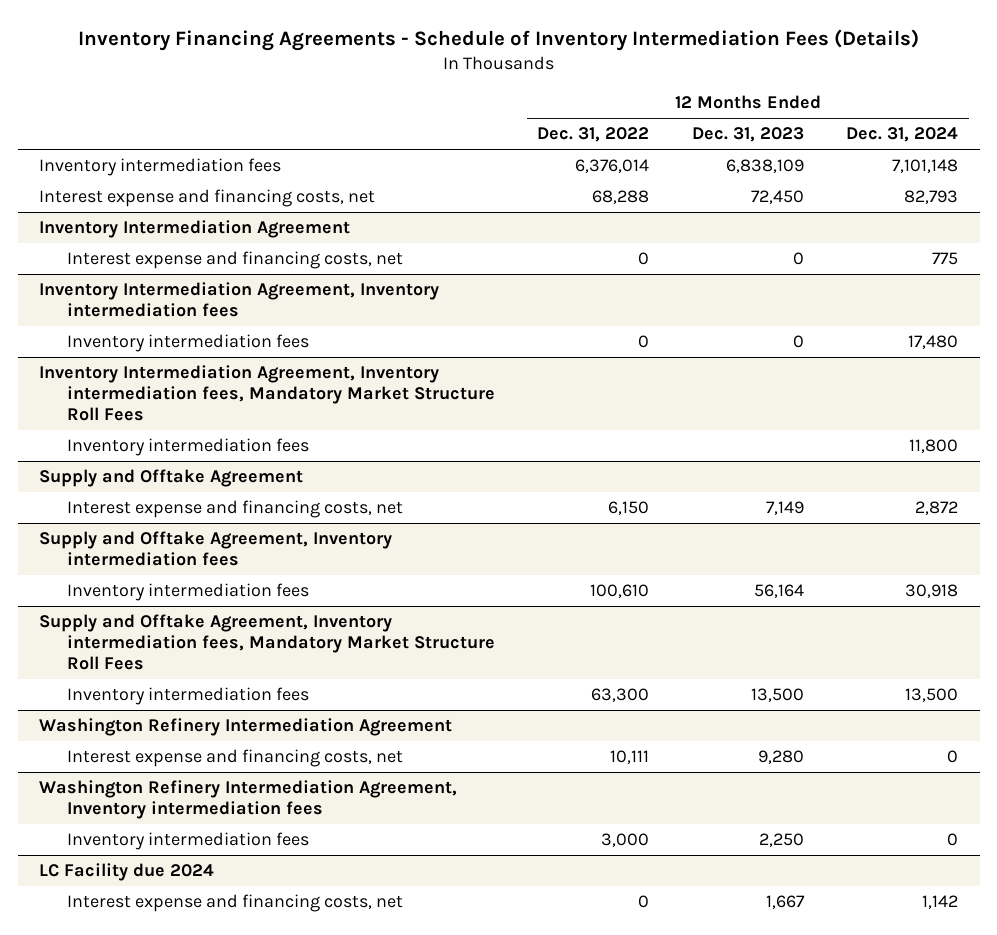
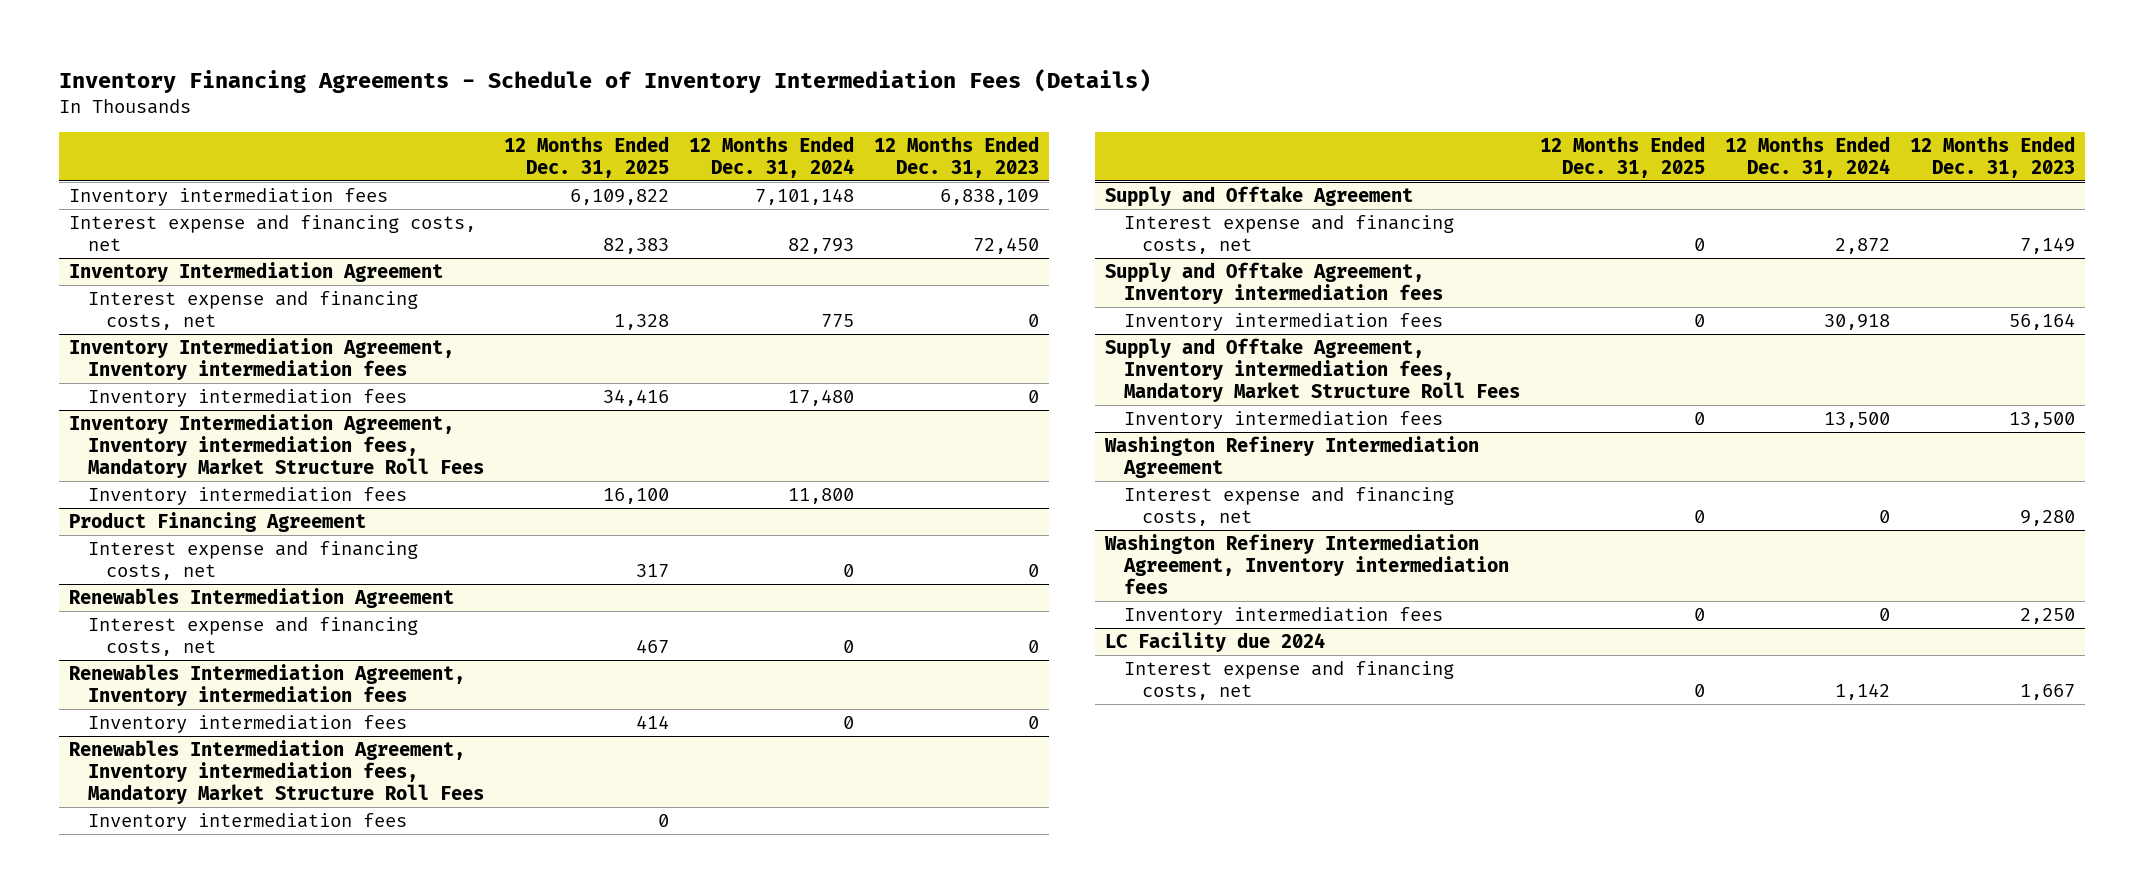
- | 12 Months Ended Dec. 31, 2022 | 12 Months Ended Dec. 31, 2023 | 12 Months Ended Dec. 31, 2024
+ | 12 Months Ended Dec. 31, 2025 | 12 Months Ended Dec. 31, 2024 | 12 Months Ended Dec. 31, 2023
+ Product Financing Agreement
+ Interest expense and financing costs, net | 317 | 0 | 0
+ Renewables Intermediation Agreement
+ Interest expense and financing costs, net | 467 | 0 | 0
+ Renewables Intermediation Agreement, Inventory intermediation fees
+ Inventory intermediation fees | 414 | 0 | 0
+ Renewables Intermediation Agreement, Inventory intermediation fees, Mandatory Market Structure Roll Fees
+ Inventory intermediation fees | 0 | |

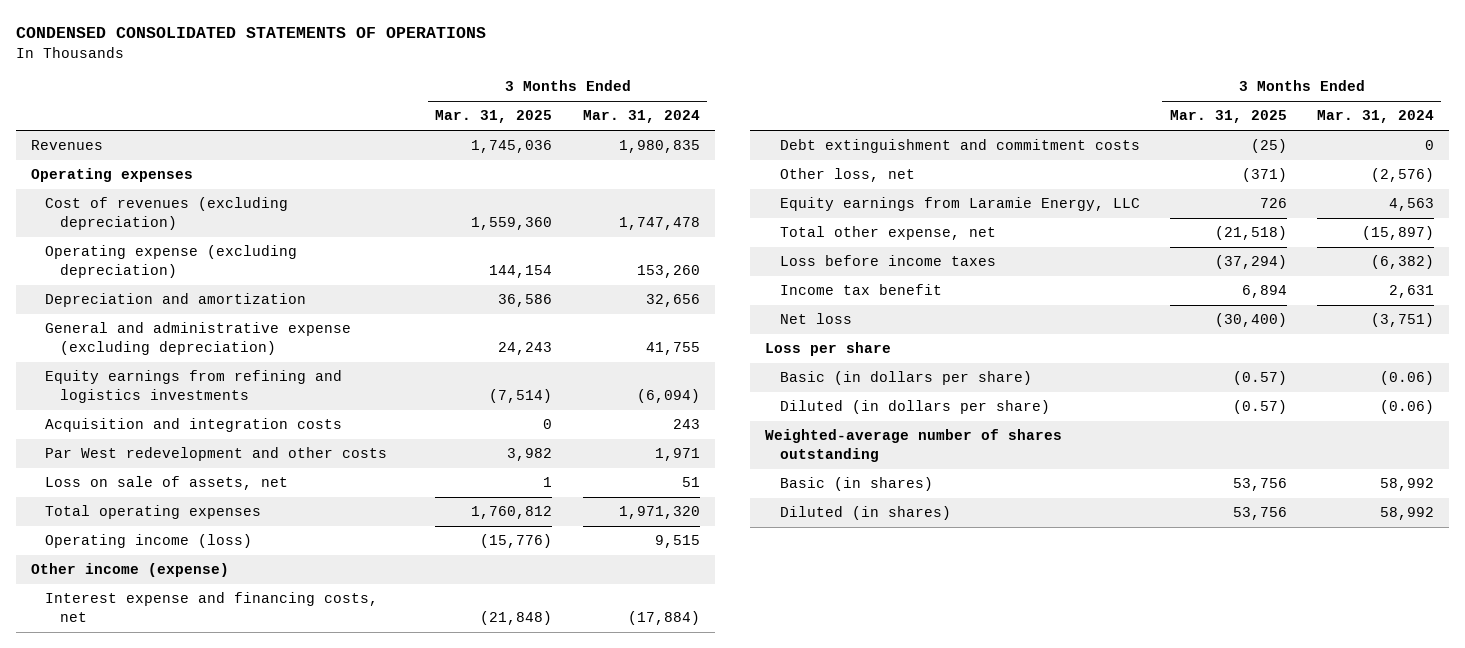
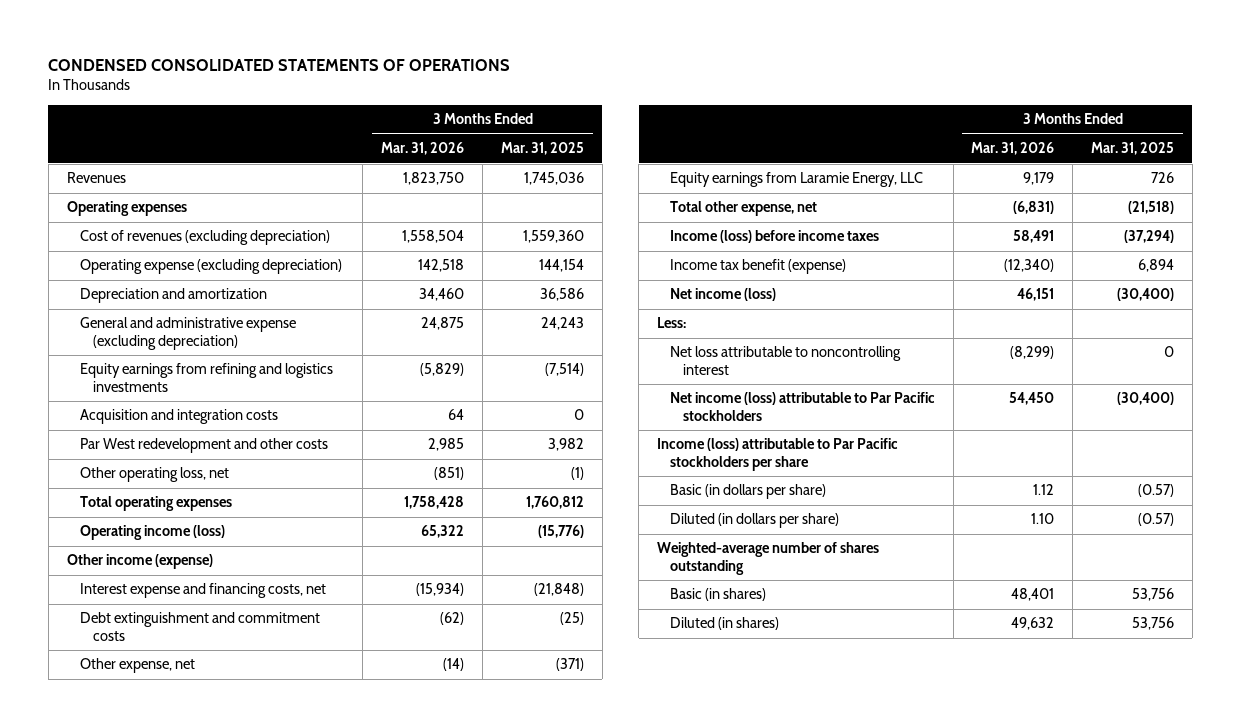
- | 3 Months Ended Mar. 31, 2025 | 3 Months Ended Mar. 31, 2024
+ | 3 Months Ended Mar. 31, 2026 | 3 Months Ended Mar. 31, 2025
- Loss on sale of assets, net | 1 | 51
+ Other operating loss, net | (851) | (1)
- Other loss, net | (371) | (2,576)
+ Other expense, net | (14) | (371)
- Loss before income taxes | (37,294) | (6,382)
- Income tax benefit | 6,894 | 2,631
- Net loss | (30,400) | (3,751)
- Loss per share
+ Income (loss) before income taxes | 58,491 | (37,294)
+ Income tax benefit (expense) | (12,340) | 6,894
+ Net income (loss) | 46,151 | (30,400)
+ Less:
+ Net loss attributable to noncontrolling interest | (8,299) | 0
+ Net income (loss) attributable to Par Pacific stockholders | 54,450 | (30,400)
+ Income (loss) attributable to Par Pacific stockholders per share

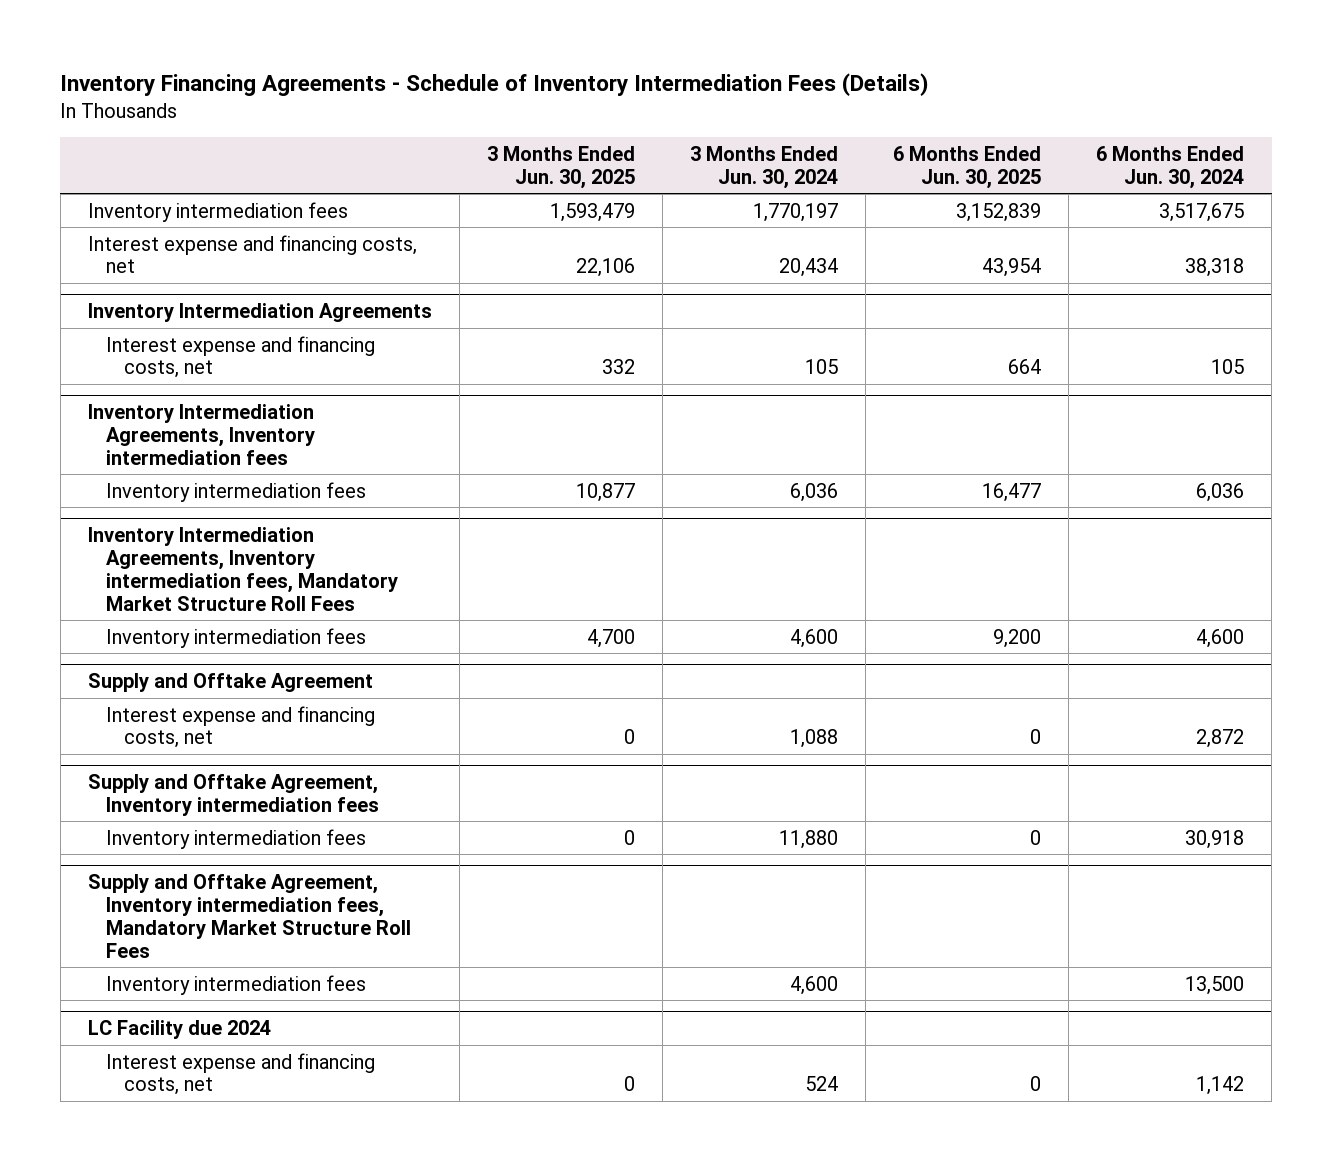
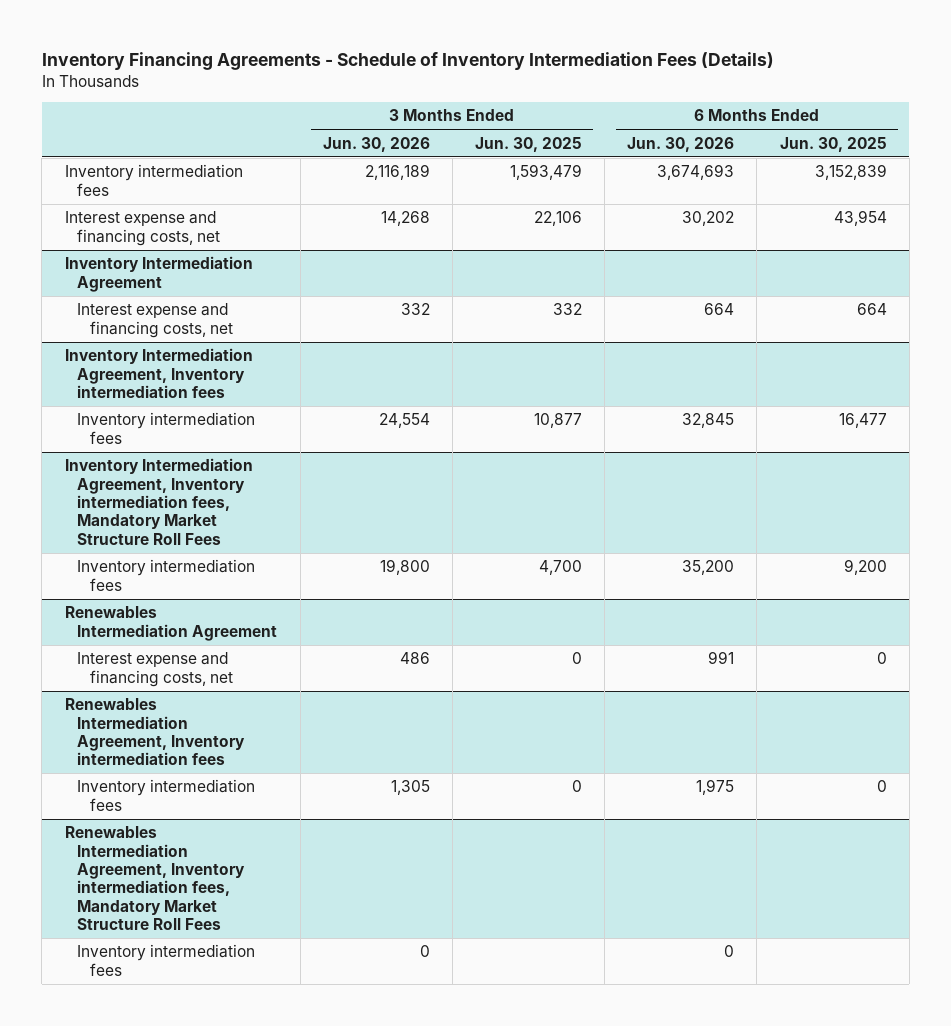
- | 3 Months Ended Jun. 30, 2025 | 3 Months Ended Jun. 30, 2024 | 6 Months Ended Jun. 30, 2025 | 6 Months Ended Jun. 30, 2024
+ | 3 Months Ended Jun. 30, 2026 | 3 Months Ended Jun. 30, 2025 | 6 Months Ended Jun. 30, 2026 | 6 Months Ended Jun. 30, 2025
- Inventory Intermediation Agreements
+ Inventory Intermediation Agreement
- Inventory Intermediation Agreements, Inventory intermediation fees
+ Inventory Intermediation Agreement, Inventory intermediation fees
- Inventory Intermediation Agreements, Inventory intermediation fees, Mandatory Market Structure Roll Fees
+ Inventory Intermediation Agreement, Inventory intermediation fees, Mandatory Market Structure Roll Fees
- Supply and Offtake Agreement
+ Renewables Intermediation Agreement
- Supply and Offtake Agreement, Inventory intermediation fees
+ Renewables Intermediation Agreement, Inventory intermediation fees
- Supply and Offtake Agreement, Inventory intermediation fees, Mandatory Market Structure Roll Fees
+ Renewables Intermediation Agreement, Inventory intermediation fees, Mandatory Market Structure Roll Fees
- LC Facility due 2024
- Interest expense and financing costs, net | 0 | 524 | 0 | 1,142

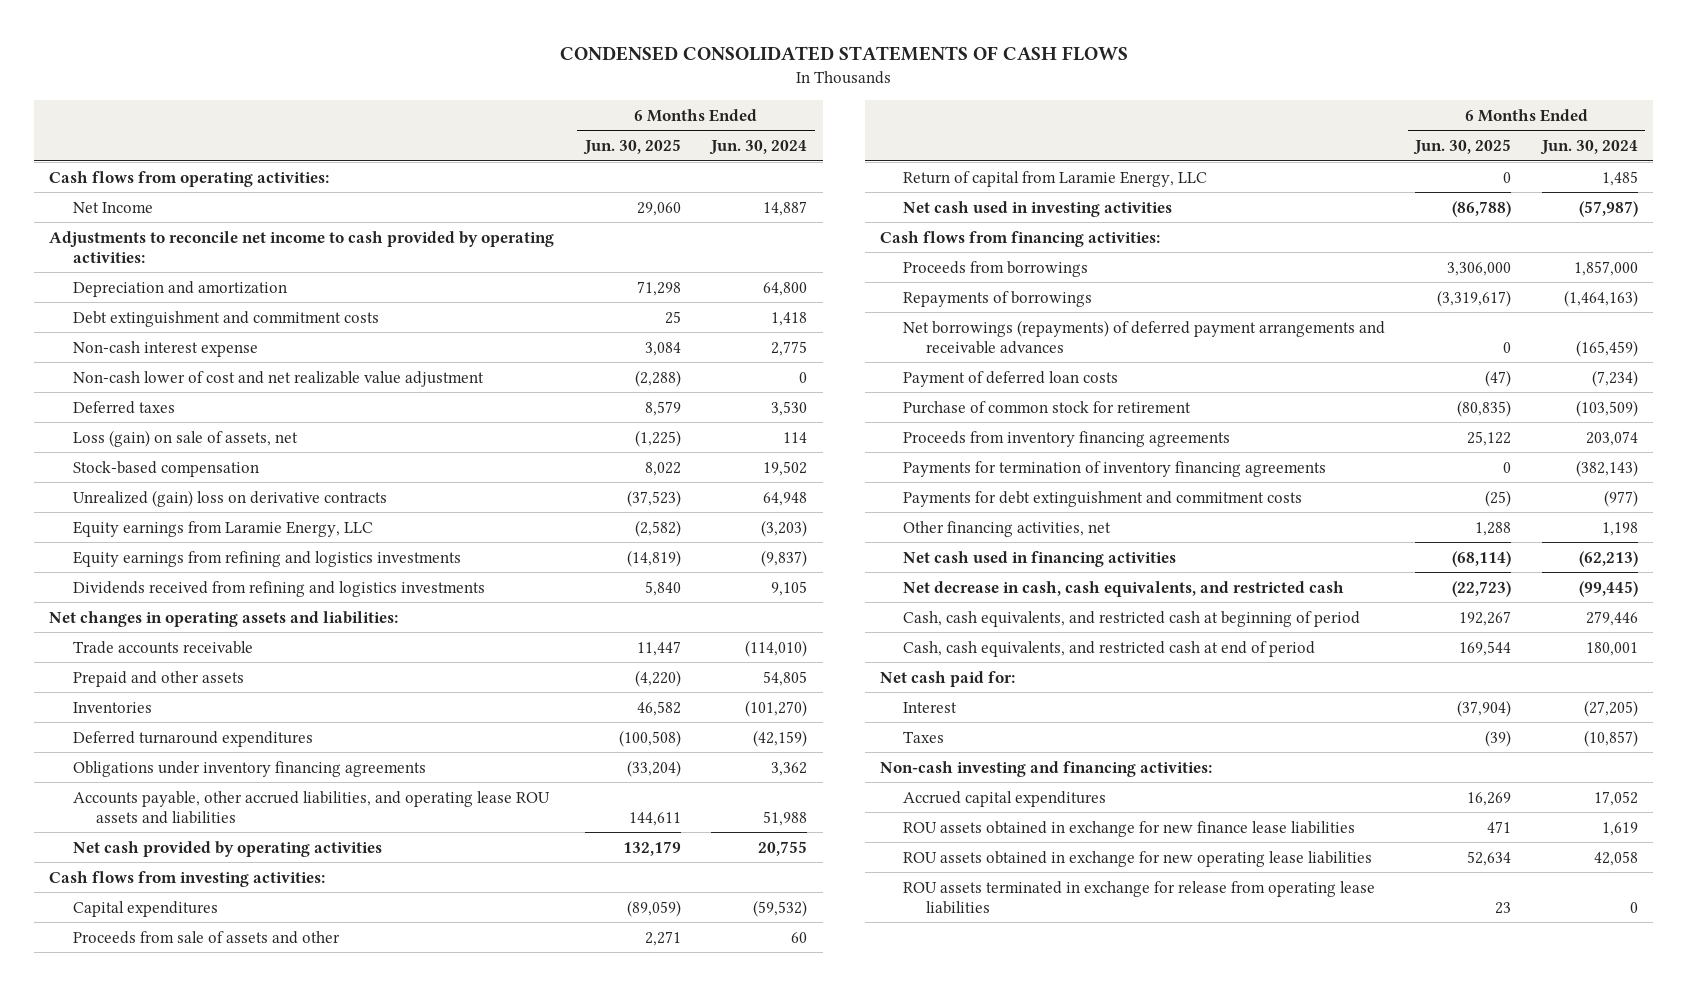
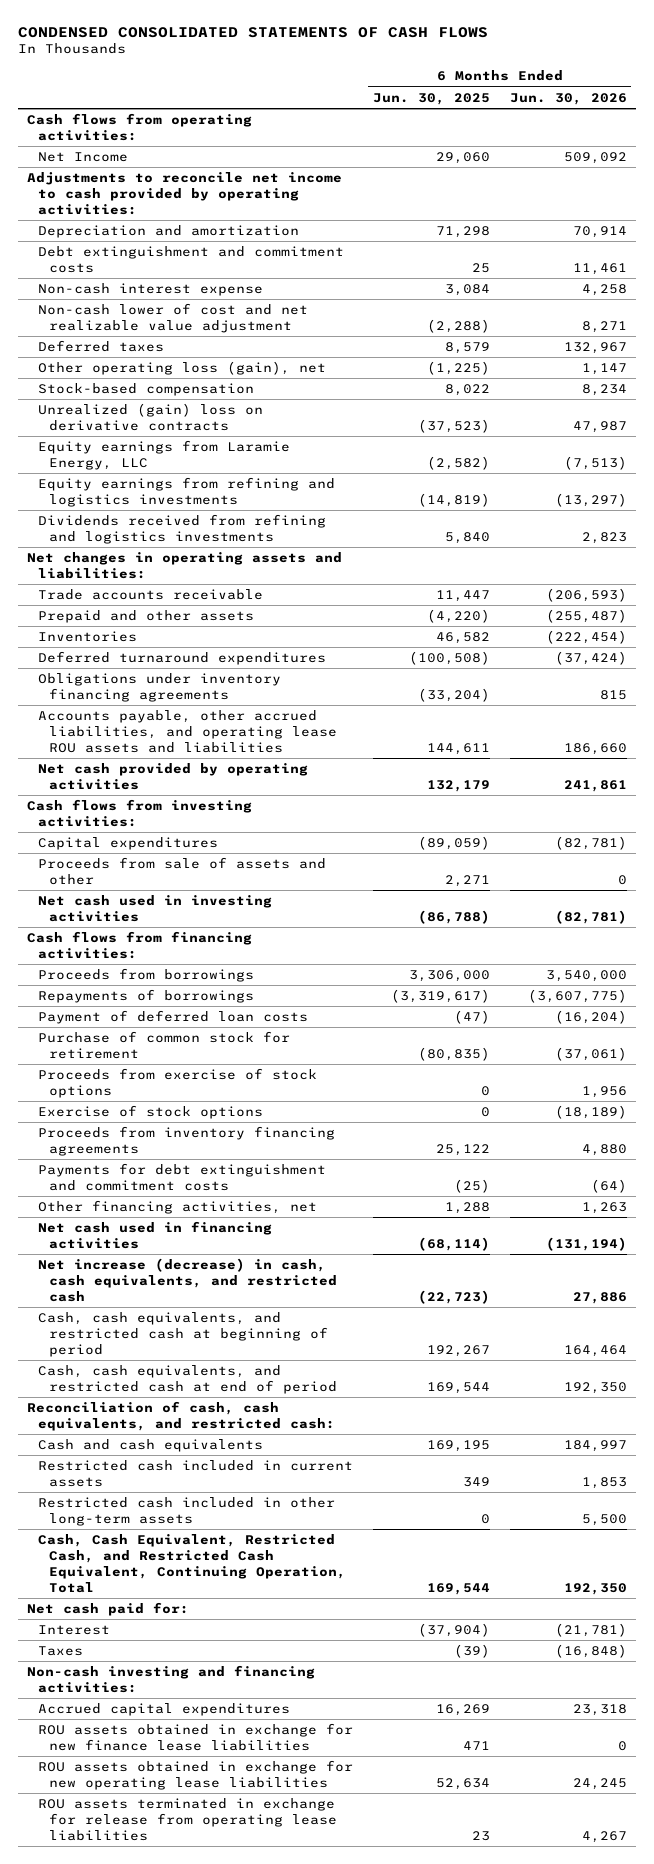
- | 6 Months Ended Jun. 30, 2025 | 6 Months Ended Jun. 30, 2024
+ | 6 Months Ended Jun. 30, 2025 | 6 Months Ended Jun. 30, 2026
- Loss (gain) on sale of assets, net | (1,225) | 114
+ Other operating loss (gain), net | (1,225) | 1,147
- Return of capital from Laramie Energy, LLC | 0 | 1,485
- Net borrowings (repayments) of deferred payment arrangements and receivable advances | 0 | (165,459)
+ Proceeds from exercise of stock options | 0 | 1,956
+ Exercise of stock options | 0 | (18,189)
- Payments for termination of inventory financing agreements | 0 | (382,143)
- Net decrease in cash, cash equivalents, and restricted cash | (22,723) | (99,445)
+ Net increase (decrease) in cash, cash equivalents, and restricted cash | (22,723) | 27,886
+ Reconciliation of cash, cash equivalents, and restricted cash:
+ Cash and cash equivalents | 169,195 | 184,997
+ Restricted cash included in current assets | 349 | 1,853
+ Restricted cash included in other long-term assets | 0 | 5,500
+ Cash, Cash Equivalent, Restricted Cash, and Restricted Cash Equivalent, Continuing Operation, Total | 169,544 | 192,350

